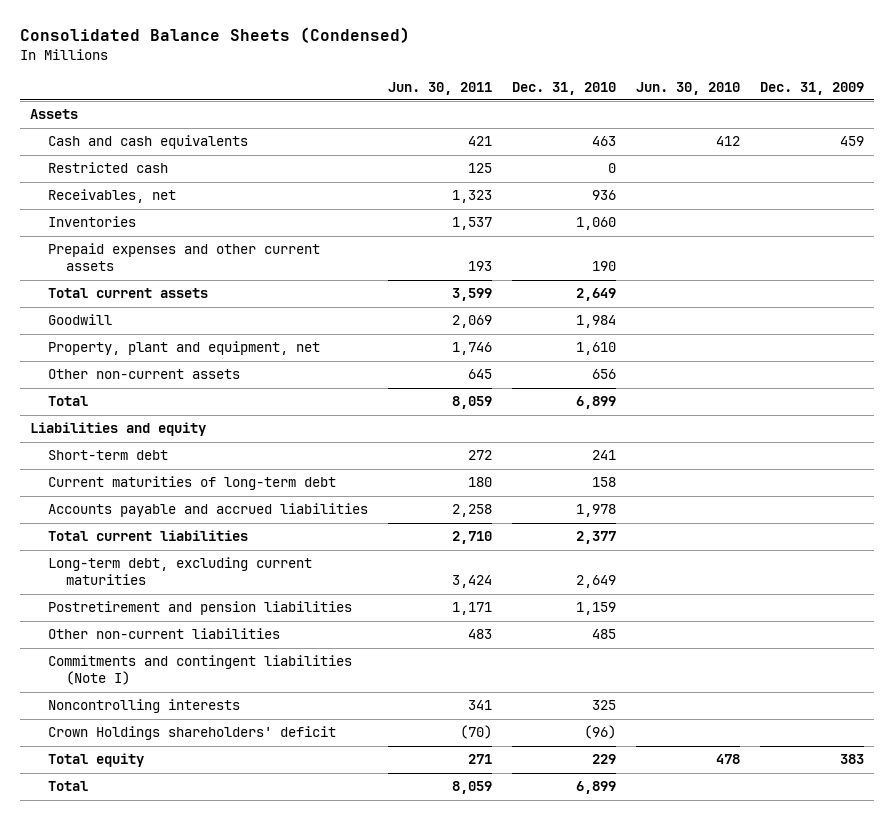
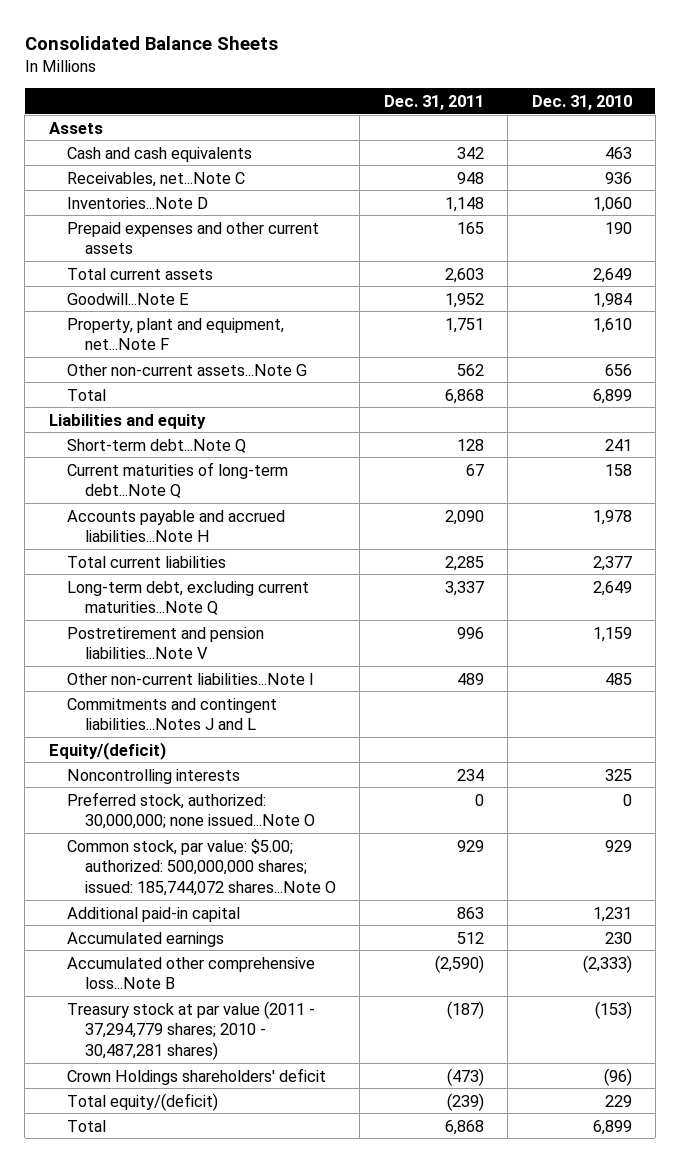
- Consolidated Balance Sheets (Condensed)
+ Consolidated Balance Sheets
- | Jun. 30, 2011 | Dec. 31, 2010 | Jun. 30, 2010 | Dec. 31, 2009
+ | Dec. 31, 2011 | Dec. 31, 2010
- Restricted cash | 125 | 0 | |
- Receivables, net | 1,323 | 936 | |
- Inventories | 1,537 | 1,060 | |
+ Receivables, net...Note C | 948 | 936
+ Inventories...Note D | 1,148 | 1,060
- Goodwill | 2,069 | 1,984 | |
- Property, plant and equipment, net | 1,746 | 1,610 | |
- Other non-current assets | 645 | 656 | |
+ Goodwill...Note E | 1,952 | 1,984
+ Property, plant and equipment, net...Note F | 1,751 | 1,610
+ Other non-current assets...Note G | 562 | 656
- Short-term debt | 272 | 241 | |
- Current maturities of long-term debt | 180 | 158 | |
- Accounts payable and accrued liabilities | 2,258 | 1,978 | |
+ Short-term debt...Note Q | 128 | 241
+ Current maturities of long-term debt...Note Q | 67 | 158
+ Accounts payable and accrued liabilities...Note H | 2,090 | 1,978
- Long-term debt, excluding current maturities | 3,424 | 2,649 | |
- Postretirement and pension liabilities | 1,171 | 1,159 | |
- Other non-current liabilities | 483 | 485 | |
- Commitments and contingent liabilities (Note I)
+ Long-term debt, excluding current maturities...Note Q | 3,337 | 2,649
+ Postretirement and pension liabilities...Note V | 996 | 1,159
+ Other non-current liabilities...Note I | 489 | 485
+ Commitments and contingent liabilities...Notes J and L
+ Equity/(deficit)
+ Preferred stock, authorized: 30,000,000; none issued...Note O | 0 | 0
+ Common stock, par value: $5.00; authorized: 500,000,000 shares; issued: 185,744,072 shares...Note O | 929 | 929
+ Additional paid-in capital | 863 | 1,231
+ Accumulated earnings | 512 | 230
+ Accumulated other comprehensive loss...Note B | (2,590) | (2,333)
+ Treasury stock at par value (2011 - 37,294,779 shares; 2010 - 30,487,281 shares) | (187) | (153)
- Total equity | 271 | 229 | 478 | 383
+ Total equity/(deficit) | (239) | 229

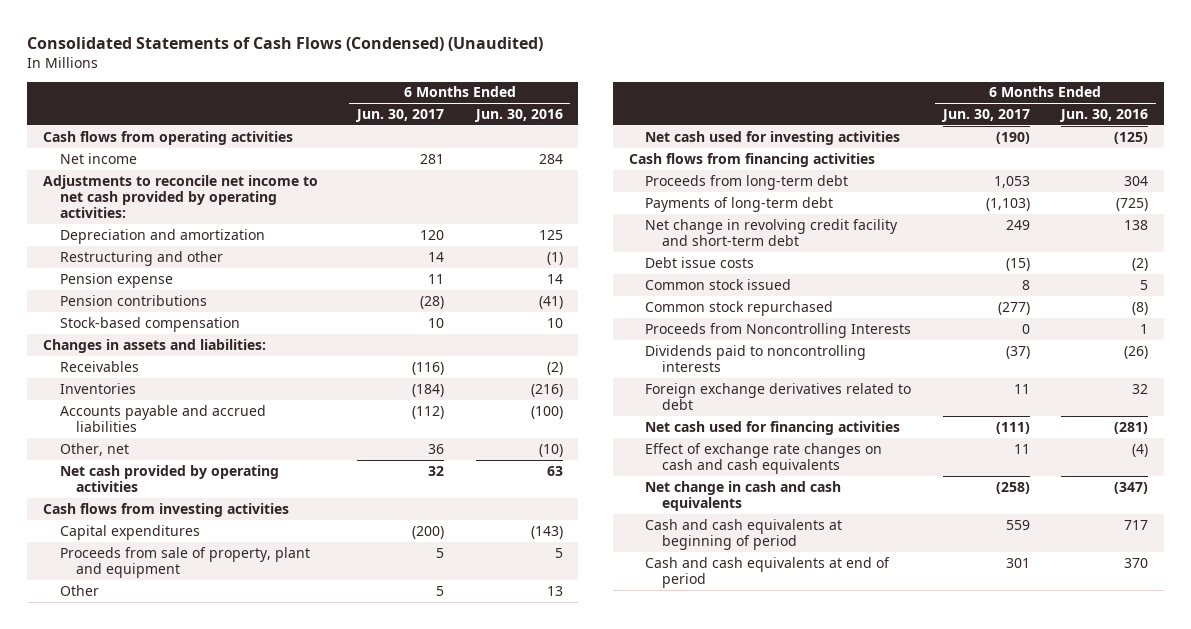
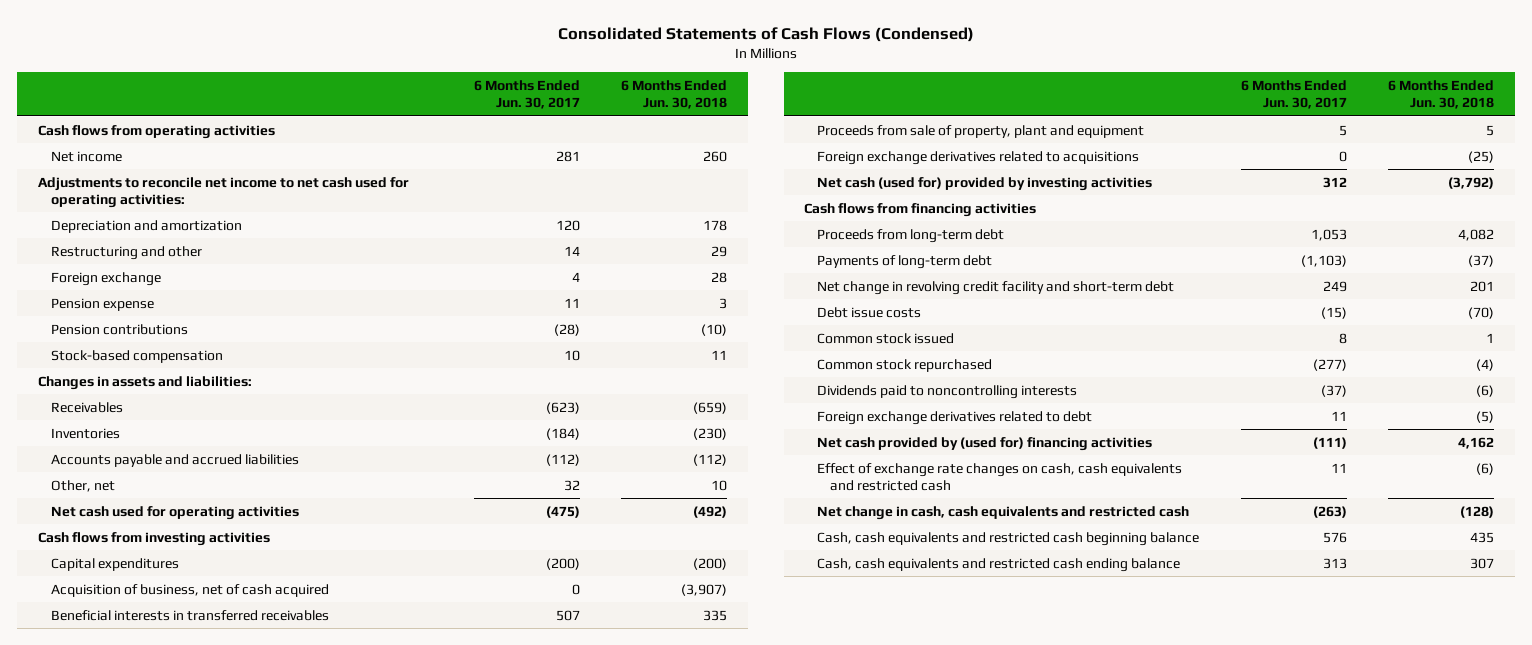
- Consolidated Statements of Cash Flows (Condensed) (Unaudited)
+ Consolidated Statements of Cash Flows (Condensed)
- | 6 Months Ended Jun. 30, 2017 | 6 Months Ended Jun. 30, 2016
+ | 6 Months Ended Jun. 30, 2017 | 6 Months Ended Jun. 30, 2018
- Adjustments to reconcile net income to net cash provided by operating activities:
+ Adjustments to reconcile net income to net cash used for operating activities:
+ Foreign exchange | 4 | 28
- Receivables | (116) | (2)
+ Receivables | (623) | (659)
- Other, net | 36 | (10)
- Net cash provided by operating activities | 32 | 63
+ Other, net | 32 | 10
+ Net cash used for operating activities | (475) | (492)
+ Acquisition of business, net of cash acquired | 0 | (3,907)
+ Beneficial interests in transferred receivables | 507 | 335
- Other | 5 | 13
- Net cash used for investing activities | (190) | (125)
+ Foreign exchange derivatives related to acquisitions | 0 | (25)
+ Net cash (used for) provided by investing activities | 312 | (3,792)
- Proceeds from Noncontrolling Interests | 0 | 1
- Net cash used for financing activities | (111) | (281)
- Effect of exchange rate changes on cash and cash equivalents | 11 | (4)
- Net change in cash and cash equivalents | (258) | (347)
- Cash and cash equivalents at beginning of period | 559 | 717
- Cash and cash equivalents at end of period | 301 | 370
+ Net cash provided by (used for) financing activities | (111) | 4,162
+ Effect of exchange rate changes on cash, cash equivalents and restricted cash | 11 | (6)
+ Net change in cash, cash equivalents and restricted cash | (263) | (128)
+ Cash, cash equivalents and restricted cash beginning balance | 576 | 435
+ Cash, cash equivalents and restricted cash ending balance | 313 | 307

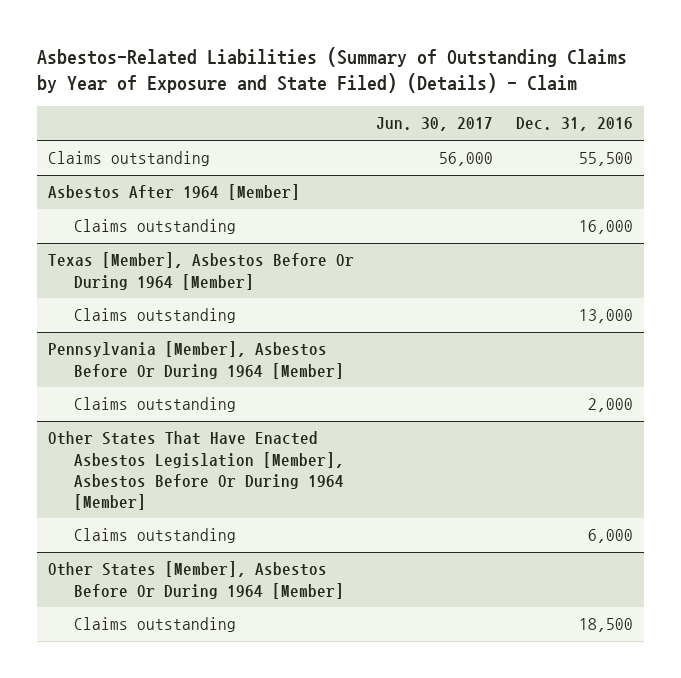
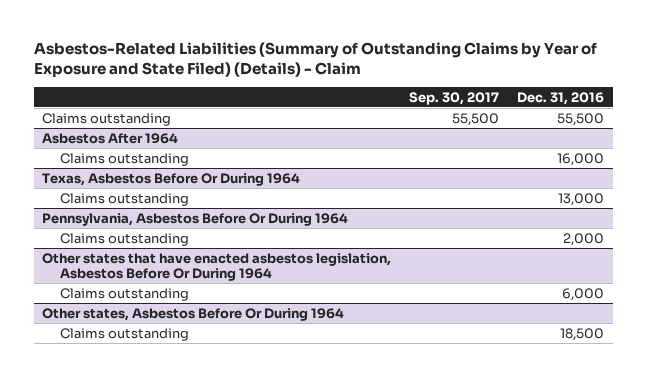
- | Jun. 30, 2017 | Dec. 31, 2016
+ | Sep. 30, 2017 | Dec. 31, 2016
- Asbestos After 1964 [Member]
+ Asbestos After 1964
- Texas [Member], Asbestos Before Or During 1964 [Member]
+ Texas, Asbestos Before Or During 1964
- Pennsylvania [Member], Asbestos Before Or During 1964 [Member]
+ Pennsylvania, Asbestos Before Or During 1964
- Other States That Have Enacted Asbestos Legislation [Member], Asbestos Before Or During 1964 [Member]
+ Other states that have enacted asbestos legislation, Asbestos Before Or During 1964
- Other States [Member], Asbestos Before Or During 1964 [Member]
+ Other states, Asbestos Before Or During 1964

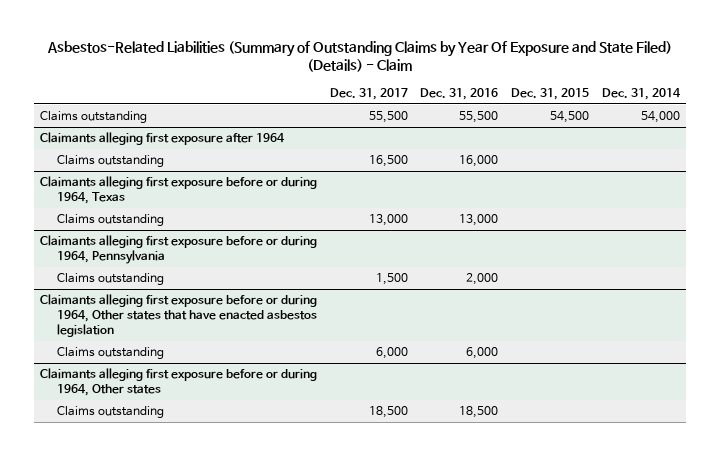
- Asbestos-Related Liabilities (Summary of Outstanding Claims by Year of Exposure and State Filed) (Details) - Claim
+ Asbestos-Related Liabilities (Summary of Outstanding Claims by Year Of Exposure and State Filed) (Details) - Claim
- | Sep. 30, 2017 | Dec. 31, 2016
+ | Dec. 31, 2017 | Dec. 31, 2016 | Dec. 31, 2015 | Dec. 31, 2014
- Asbestos After 1964
+ Claimants alleging first exposure after 1964
- Texas, Asbestos Before Or During 1964
+ Claimants alleging first exposure before or during 1964, Texas
- Pennsylvania, Asbestos Before Or During 1964
+ Claimants alleging first exposure before or during 1964, Pennsylvania
- Other states that have enacted asbestos legislation, Asbestos Before Or During 1964
+ Claimants alleging first exposure before or during 1964, Other states that have enacted asbestos legislation
- Other states, Asbestos Before Or During 1964
+ Claimants alleging first exposure before or during 1964, Other states

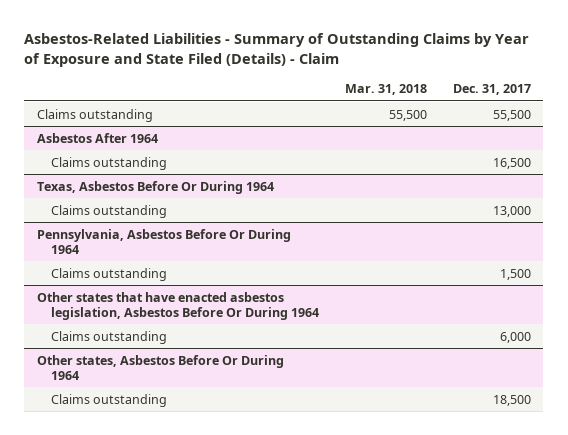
- Asbestos-Related Liabilities (Summary of Outstanding Claims by Year Of Exposure and State Filed) (Details) - Claim
+ Asbestos-Related Liabilities - Summary of Outstanding Claims by Year of Exposure and State Filed (Details) - Claim
- | Dec. 31, 2017 | Dec. 31, 2016 | Dec. 31, 2015 | Dec. 31, 2014
+ | Mar. 31, 2018 | Dec. 31, 2017
- Claimants alleging first exposure after 1964
+ Asbestos After 1964
- Claimants alleging first exposure before or during 1964, Texas
+ Texas, Asbestos Before Or During 1964
- Claimants alleging first exposure before or during 1964, Pennsylvania
+ Pennsylvania, Asbestos Before Or During 1964
- Claimants alleging first exposure before or during 1964, Other states that have enacted asbestos legislation
+ Other states that have enacted asbestos legislation, Asbestos Before Or During 1964
- Claimants alleging first exposure before or during 1964, Other states
+ Other states, Asbestos Before Or During 1964

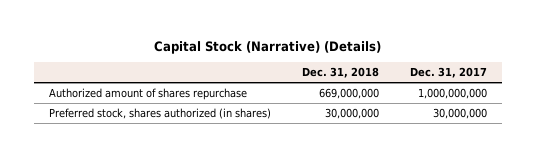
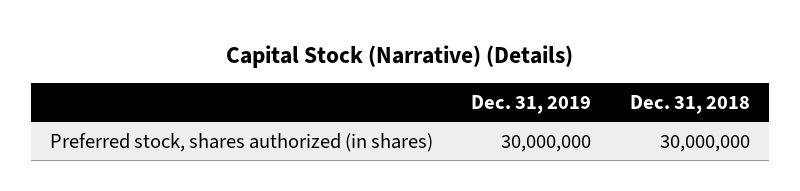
- | Dec. 31, 2018 | Dec. 31, 2017
+ | Dec. 31, 2019 | Dec. 31, 2018
- Authorized amount of shares repurchase | 669,000,000 | 1,000,000,000

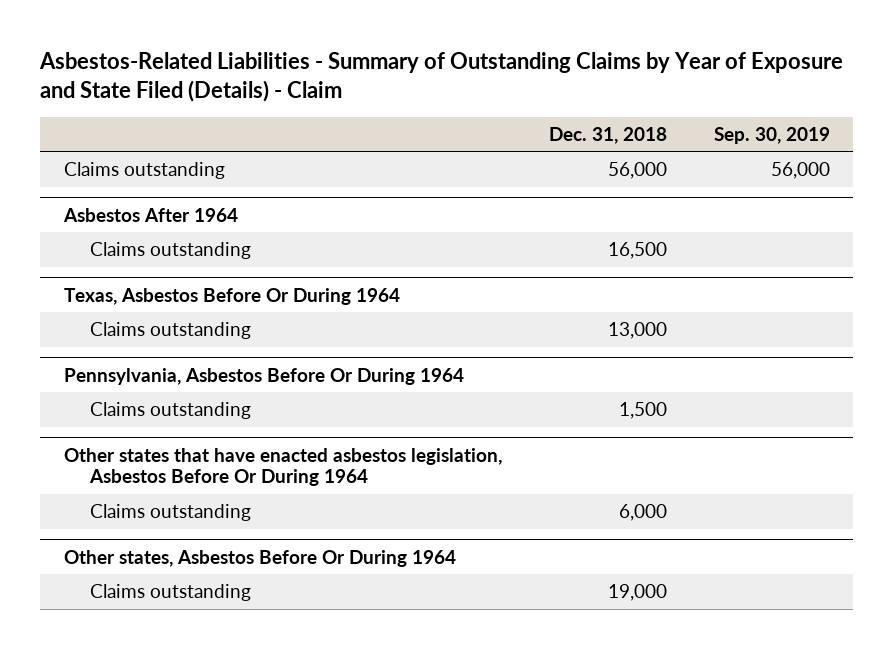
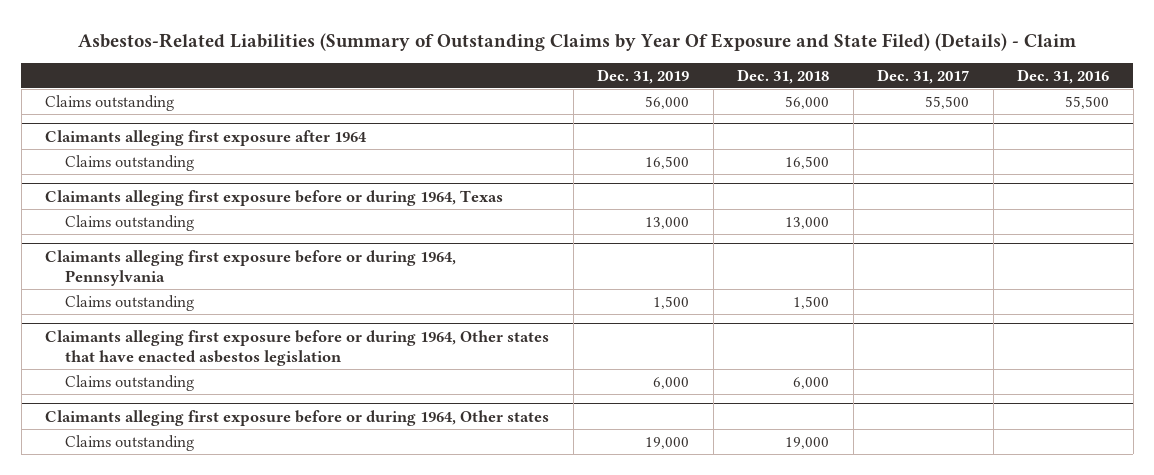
- Asbestos-Related Liabilities - Summary of Outstanding Claims by Year of Exposure and State Filed (Details) - Claim
+ Asbestos-Related Liabilities (Summary of Outstanding Claims by Year Of Exposure and State Filed) (Details) - Claim
- | Dec. 31, 2018 | Sep. 30, 2019
+ | Dec. 31, 2019 | Dec. 31, 2018 | Dec. 31, 2017 | Dec. 31, 2016
- Asbestos After 1964
+ Claimants alleging first exposure after 1964
- Texas, Asbestos Before Or During 1964
+ Claimants alleging first exposure before or during 1964, Texas
- Pennsylvania, Asbestos Before Or During 1964
+ Claimants alleging first exposure before or during 1964, Pennsylvania
- Other states that have enacted asbestos legislation, Asbestos Before Or During 1964
+ Claimants alleging first exposure before or during 1964, Other states that have enacted asbestos legislation
- Other states, Asbestos Before Or During 1964
+ Claimants alleging first exposure before or during 1964, Other states

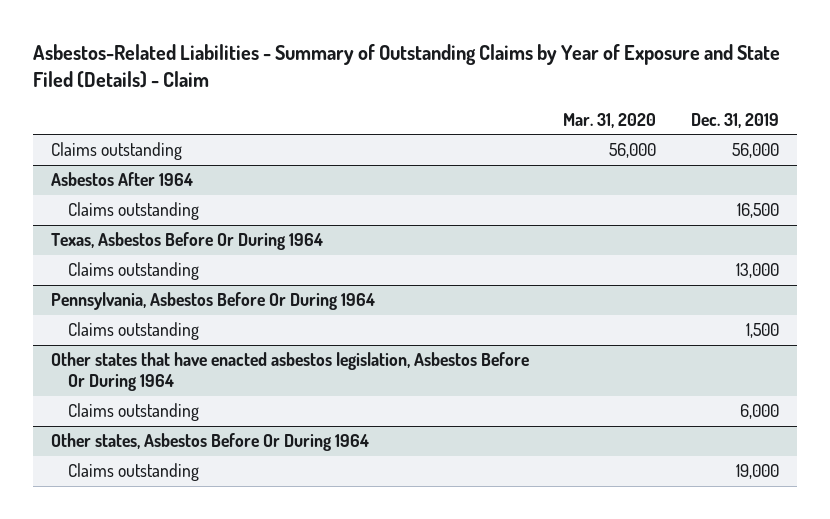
- Asbestos-Related Liabilities (Summary of Outstanding Claims by Year Of Exposure and State Filed) (Details) - Claim
+ Asbestos-Related Liabilities - Summary of Outstanding Claims by Year of Exposure and State Filed (Details) - Claim
- | Dec. 31, 2019 | Dec. 31, 2018 | Dec. 31, 2017 | Dec. 31, 2016
+ | Mar. 31, 2020 | Dec. 31, 2019
- Claimants alleging first exposure after 1964
+ Asbestos After 1964
- Claimants alleging first exposure before or during 1964, Texas
+ Texas, Asbestos Before Or During 1964
- Claimants alleging first exposure before or during 1964, Pennsylvania
+ Pennsylvania, Asbestos Before Or During 1964
- Claimants alleging first exposure before or during 1964, Other states that have enacted asbestos legislation
+ Other states that have enacted asbestos legislation, Asbestos Before Or During 1964
- Claimants alleging first exposure before or during 1964, Other states
+ Other states, Asbestos Before Or During 1964

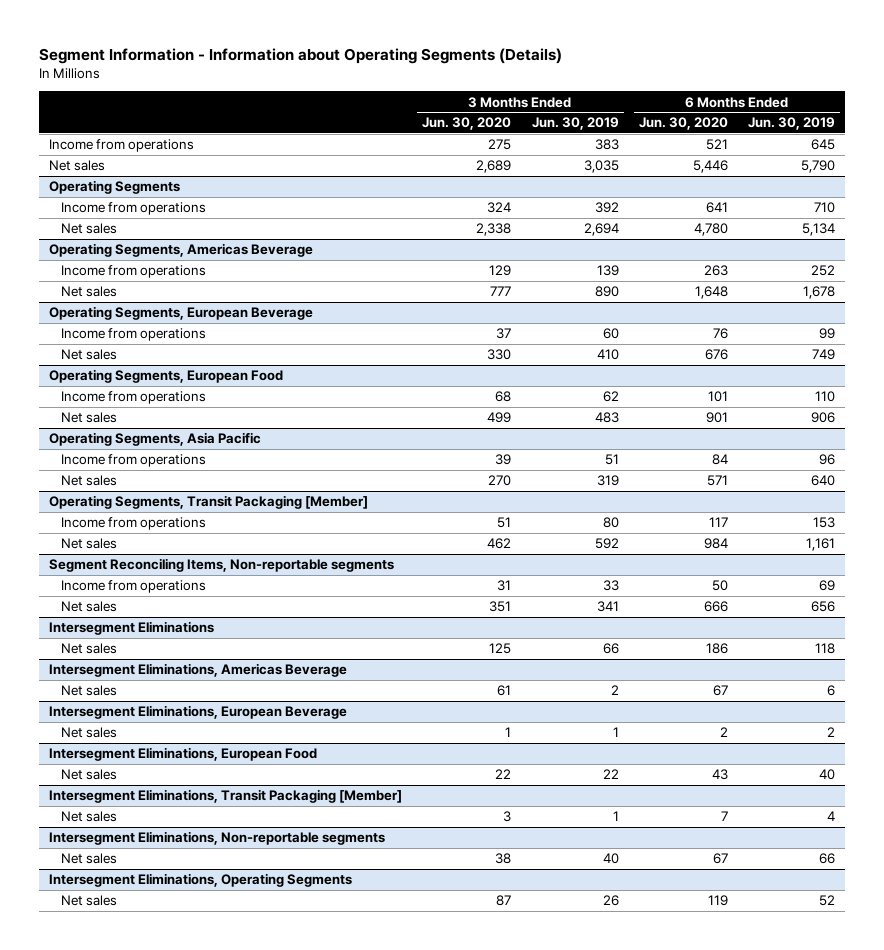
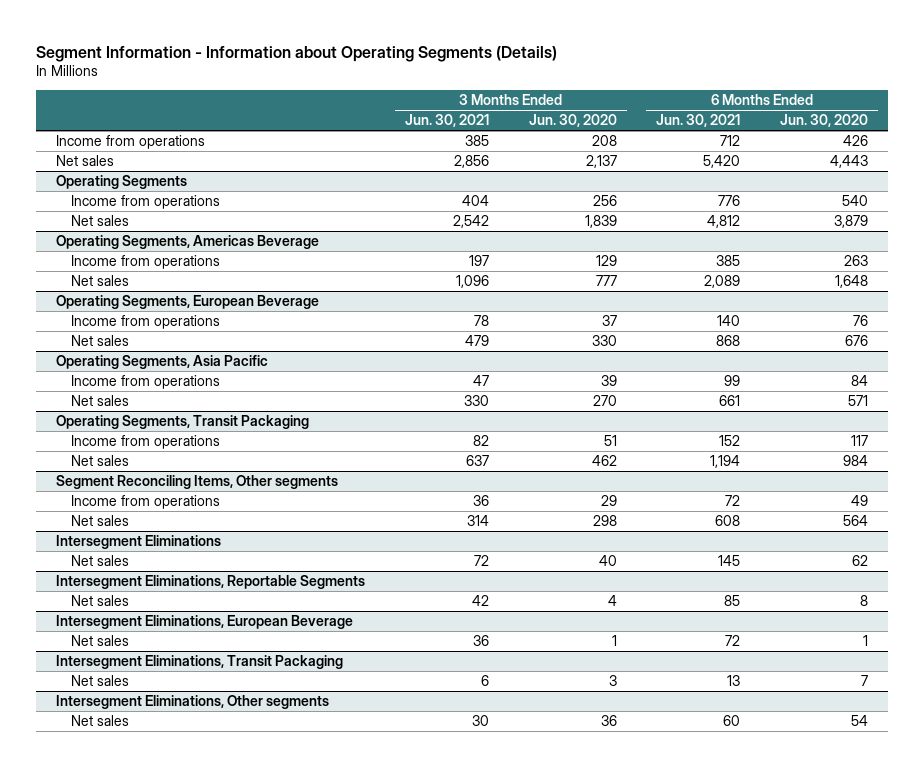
- | 3 Months Ended Jun. 30, 2020 | 3 Months Ended Jun. 30, 2019 | 6 Months Ended Jun. 30, 2020 | 6 Months Ended Jun. 30, 2019
+ | 3 Months Ended Jun. 30, 2021 | 3 Months Ended Jun. 30, 2020 | 6 Months Ended Jun. 30, 2021 | 6 Months Ended Jun. 30, 2020
- Income from operations | 275 | 383 | 521 | 645
- Net sales | 2,689 | 3,035 | 5,446 | 5,790
+ Income from operations | 385 | 208 | 712 | 426
+ Net sales | 2,856 | 2,137 | 5,420 | 4,443
@ Operating Segments
- Income from operations | 324 | 392 | 641 | 710
- Net sales | 2,338 | 2,694 | 4,780 | 5,134
+ Income from operations | 404 | 256 | 776 | 540
+ Net sales | 2,542 | 1,839 | 4,812 | 3,879
- Operating Segments, European Food
- Income from operations | 68 | 62 | 101 | 110
- Net sales | 499 | 483 | 901 | 906
- Operating Segments, Transit Packaging [Member]
+ Operating Segments, Transit Packaging
- Segment Reconciling Items, Non-reportable segments
- Income from operations | 31 | 33 | 50 | 69
- Net sales | 351 | 341 | 666 | 656
+ Segment Reconciling Items, Other segments
+ Income from operations | 36 | 29 | 72 | 49
+ Net sales | 314 | 298 | 608 | 564
@ Intersegment Eliminations
- Net sales | 125 | 66 | 186 | 118
- Intersegment Eliminations, Americas Beverage
- Net sales | 61 | 2 | 67 | 6
@ Intersegment Eliminations
+ Net sales | 72 | 40 | 145 | 62
+ Intersegment Eliminations, Reportable Segments
+ Net sales | 42 | 4 | 85 | 8
@ Intersegment Eliminations, European Beverage
- Net sales | 1 | 1 | 2 | 2
- Intersegment Eliminations, European Food
- Net sales | 22 | 22 | 43 | 40
- Intersegment Eliminations, Transit Packaging [Member]
@ Intersegment Eliminations, European Beverage
+ Net sales | 36 | 1 | 72 | 1
+ Intersegment Eliminations, Transit Packaging
- Intersegment Eliminations, Non-reportable segments
- Net sales | 38 | 40 | 67 | 66
- Intersegment Eliminations, Operating Segments
- Net sales | 87 | 26 | 119 | 52
+ Intersegment Eliminations, Other segments
+ Net sales | 30 | 36 | 60 | 54

